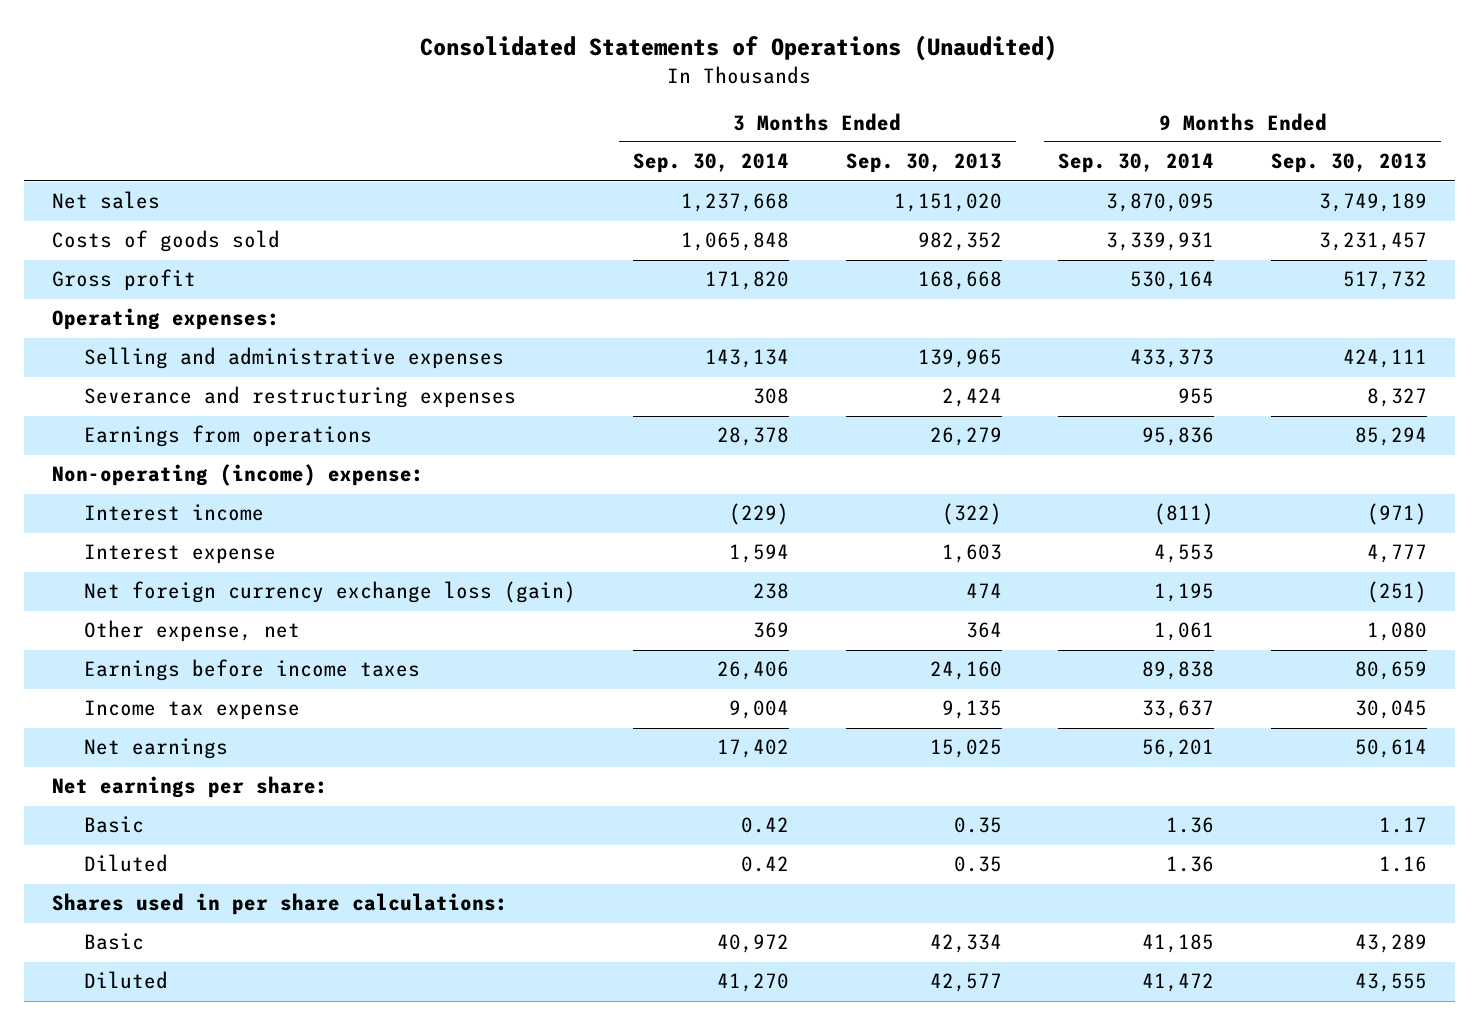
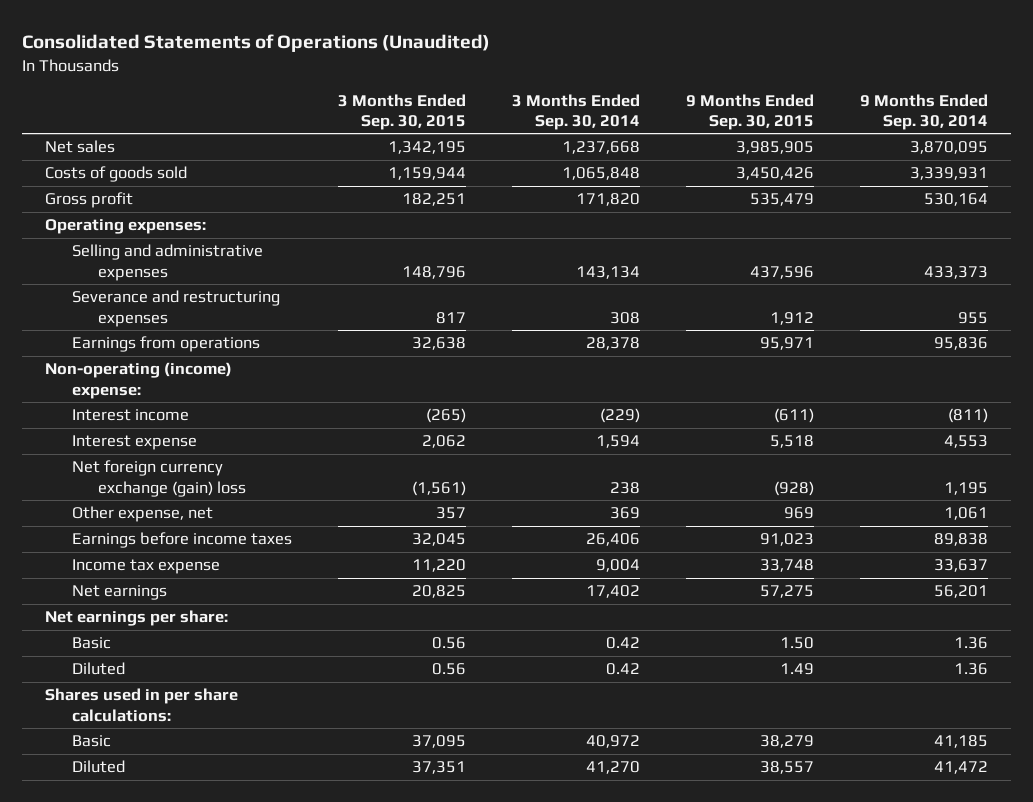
- | 3 Months Ended Sep. 30, 2014 | 3 Months Ended Sep. 30, 2013 | 9 Months Ended Sep. 30, 2014 | 9 Months Ended Sep. 30, 2013
+ | 3 Months Ended Sep. 30, 2015 | 3 Months Ended Sep. 30, 2014 | 9 Months Ended Sep. 30, 2015 | 9 Months Ended Sep. 30, 2014
- Net foreign currency exchange loss (gain) | 238 | 474 | 1,195 | (251)
+ Net foreign currency exchange (gain) loss | (1,561) | 238 | (928) | 1,195

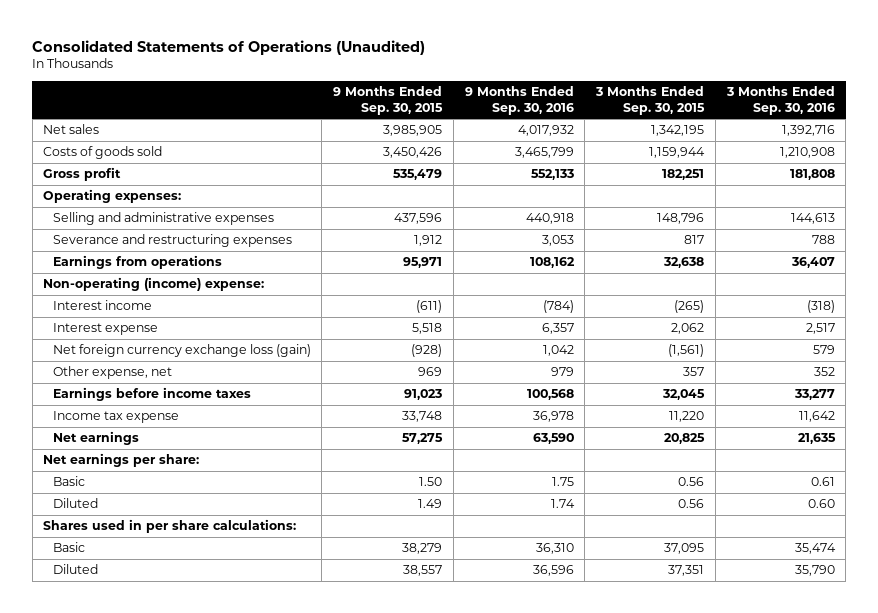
- | 3 Months Ended Sep. 30, 2015 | 3 Months Ended Sep. 30, 2014 | 9 Months Ended Sep. 30, 2015 | 9 Months Ended Sep. 30, 2014
+ | 9 Months Ended Sep. 30, 2015 | 9 Months Ended Sep. 30, 2016 | 3 Months Ended Sep. 30, 2015 | 3 Months Ended Sep. 30, 2016
- Net foreign currency exchange (gain) loss | (1,561) | 238 | (928) | 1,195
+ Net foreign currency exchange loss (gain) | (928) | 1,042 | (1,561) | 579

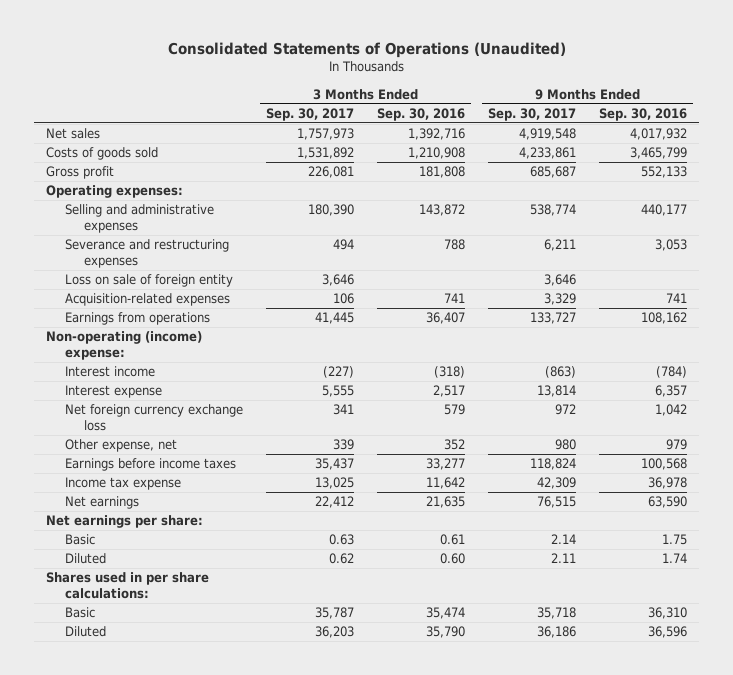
- | 9 Months Ended Sep. 30, 2015 | 9 Months Ended Sep. 30, 2016 | 3 Months Ended Sep. 30, 2015 | 3 Months Ended Sep. 30, 2016
+ | 3 Months Ended Sep. 30, 2017 | 3 Months Ended Sep. 30, 2016 | 9 Months Ended Sep. 30, 2017 | 9 Months Ended Sep. 30, 2016
- Selling and administrative expenses | 437,596 | 440,918 | 148,796 | 144,613
+ Selling and administrative expenses | 180,390 | 143,872 | 538,774 | 440,177
+ Loss on sale of foreign entity | 3,646 | | 3,646 |
+ Acquisition-related expenses | 106 | 741 | 3,329 | 741
- Net foreign currency exchange loss (gain) | (928) | 1,042 | (1,561) | 579
+ Net foreign currency exchange loss | 341 | 579 | 972 | 1,042

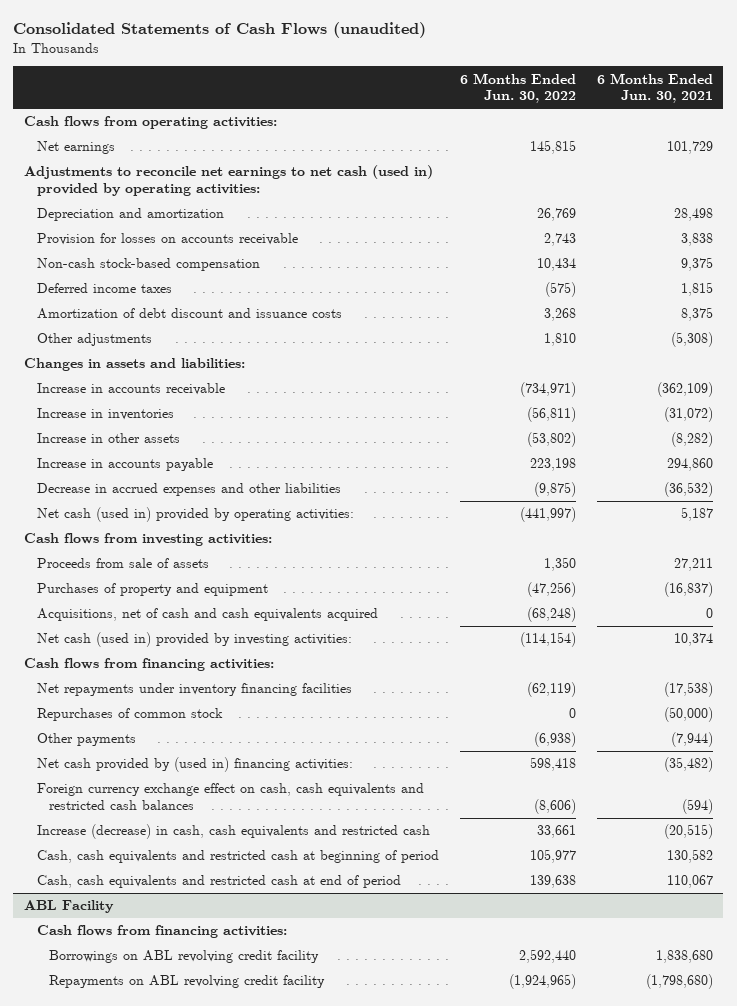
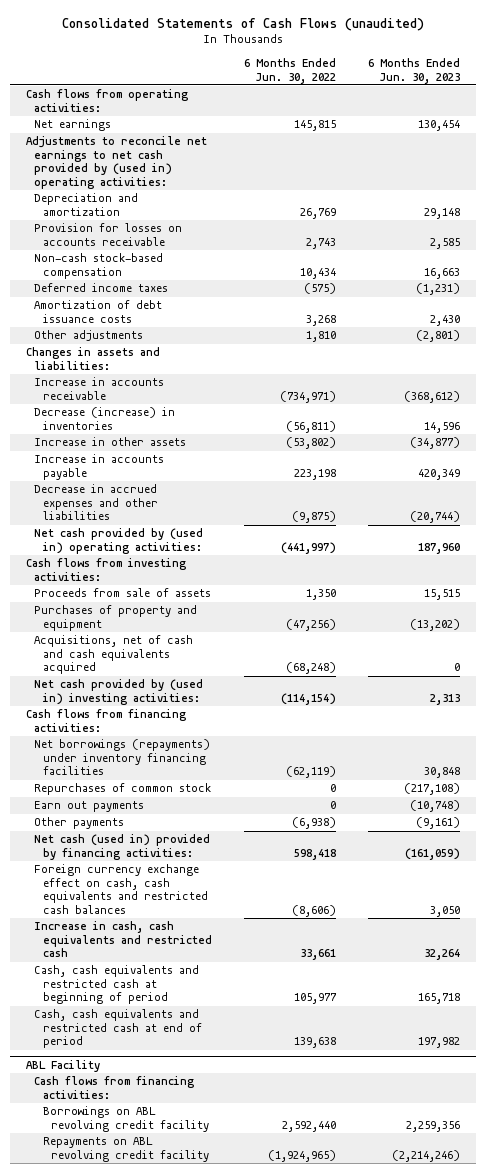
- | 6 Months Ended Jun. 30, 2022 | 6 Months Ended Jun. 30, 2021
+ | 6 Months Ended Jun. 30, 2022 | 6 Months Ended Jun. 30, 2023
- Adjustments to reconcile net earnings to net cash (used in) provided by operating activities:
+ Adjustments to reconcile net earnings to net cash provided by (used in) operating activities:
- Amortization of debt discount and issuance costs | 3,268 | 8,375
+ Amortization of debt issuance costs | 3,268 | 2,430
- Increase in inventories | (56,811) | (31,072)
+ Decrease (increase) in inventories | (56,811) | 14,596
- Net cash (used in) provided by operating activities: | (441,997) | 5,187
+ Net cash provided by (used in) operating activities: | (441,997) | 187,960
- Net cash (used in) provided by investing activities: | (114,154) | 10,374
+ Net cash provided by (used in) investing activities: | (114,154) | 2,313
- Net repayments under inventory financing facilities | (62,119) | (17,538)
+ Net borrowings (repayments) under inventory financing facilities | (62,119) | 30,848
+ Earn out payments | 0 | (10,748)
- Net cash provided by (used in) financing activities: | 598,418 | (35,482)
+ Net cash (used in) provided by financing activities: | 598,418 | (161,059)
- Increase (decrease) in cash, cash equivalents and restricted cash | 33,661 | (20,515)
+ Increase in cash, cash equivalents and restricted cash | 33,661 | 32,264

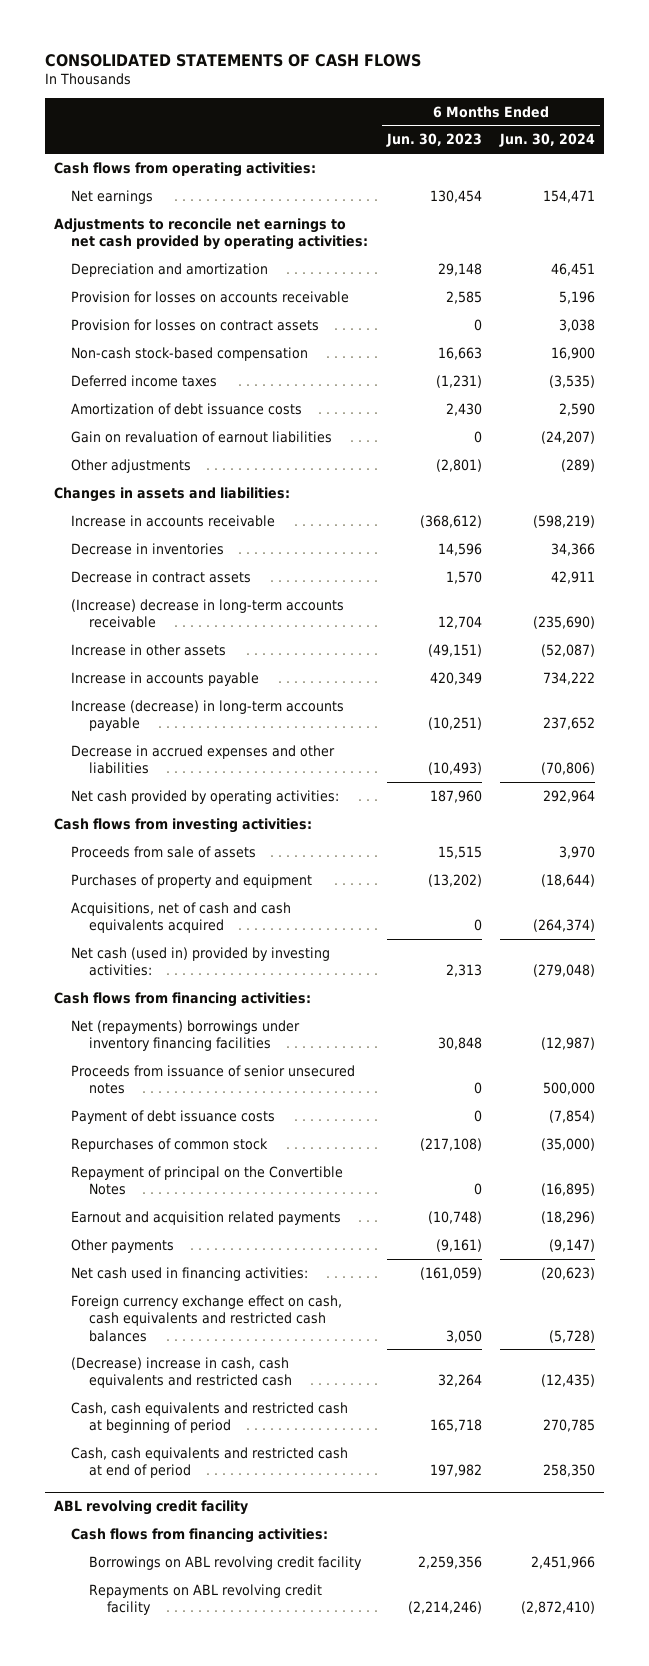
- Consolidated Statements of Cash Flows (unaudited)
+ CONSOLIDATED STATEMENTS OF CASH FLOWS
- | 6 Months Ended Jun. 30, 2022 | 6 Months Ended Jun. 30, 2023
+ | 6 Months Ended Jun. 30, 2023 | 6 Months Ended Jun. 30, 2024
- Adjustments to reconcile net earnings to net cash provided by (used in) operating activities:
+ Adjustments to reconcile net earnings to net cash provided by operating activities:
+ Provision for losses on contract assets | 0 | 3,038
+ Gain on revaluation of earnout liabilities | 0 | (24,207)
- Decrease (increase) in inventories | (56,811) | 14,596
- Increase in other assets | (53,802) | (34,877)
+ Decrease in inventories | 14,596 | 34,366
+ Decrease in contract assets | 1,570 | 42,911
+ (Increase) decrease in long-term accounts receivable | 12,704 | (235,690)
+ Increase in other assets | (49,151) | (52,087)
- Decrease in accrued expenses and other liabilities | (9,875) | (20,744)
- Net cash provided by (used in) operating activities: | (441,997) | 187,960
+ Increase (decrease) in long-term accounts payable | (10,251) | 237,652
+ Decrease in accrued expenses and other liabilities | (10,493) | (70,806)
+ Net cash provided by operating activities: | 187,960 | 292,964
- Net cash provided by (used in) investing activities: | (114,154) | 2,313
+ Net cash (used in) provided by investing activities: | 2,313 | (279,048)
- Net borrowings (repayments) under inventory financing facilities | (62,119) | 30,848
+ Net (repayments) borrowings under inventory financing facilities | 30,848 | (12,987)
+ Proceeds from issuance of senior unsecured notes | 0 | 500,000
+ Payment of debt issuance costs | 0 | (7,854)
- Earn out payments | 0 | (10,748)
+ Repayment of principal on the Convertible Notes | 0 | (16,895)
+ Earnout and acquisition related payments | (10,748) | (18,296)
- Net cash (used in) provided by financing activities: | 598,418 | (161,059)
+ Net cash used in financing activities: | (161,059) | (20,623)
- Increase in cash, cash equivalents and restricted cash | 33,661 | 32,264
+ (Decrease) increase in cash, cash equivalents and restricted cash | 32,264 | (12,435)
- ABL Facility
+ ABL revolving credit facility

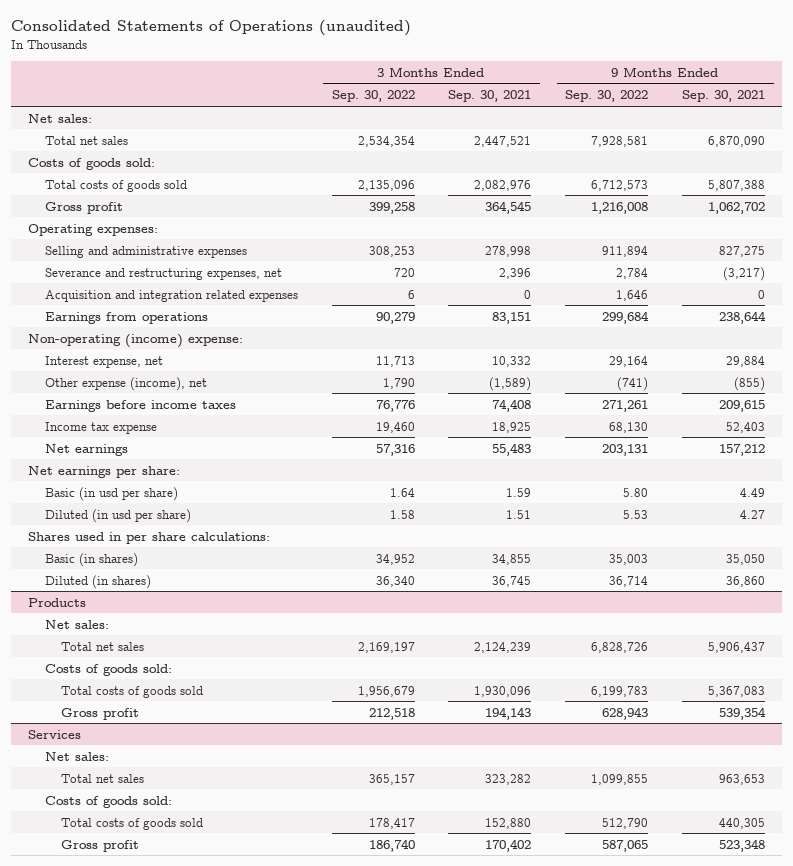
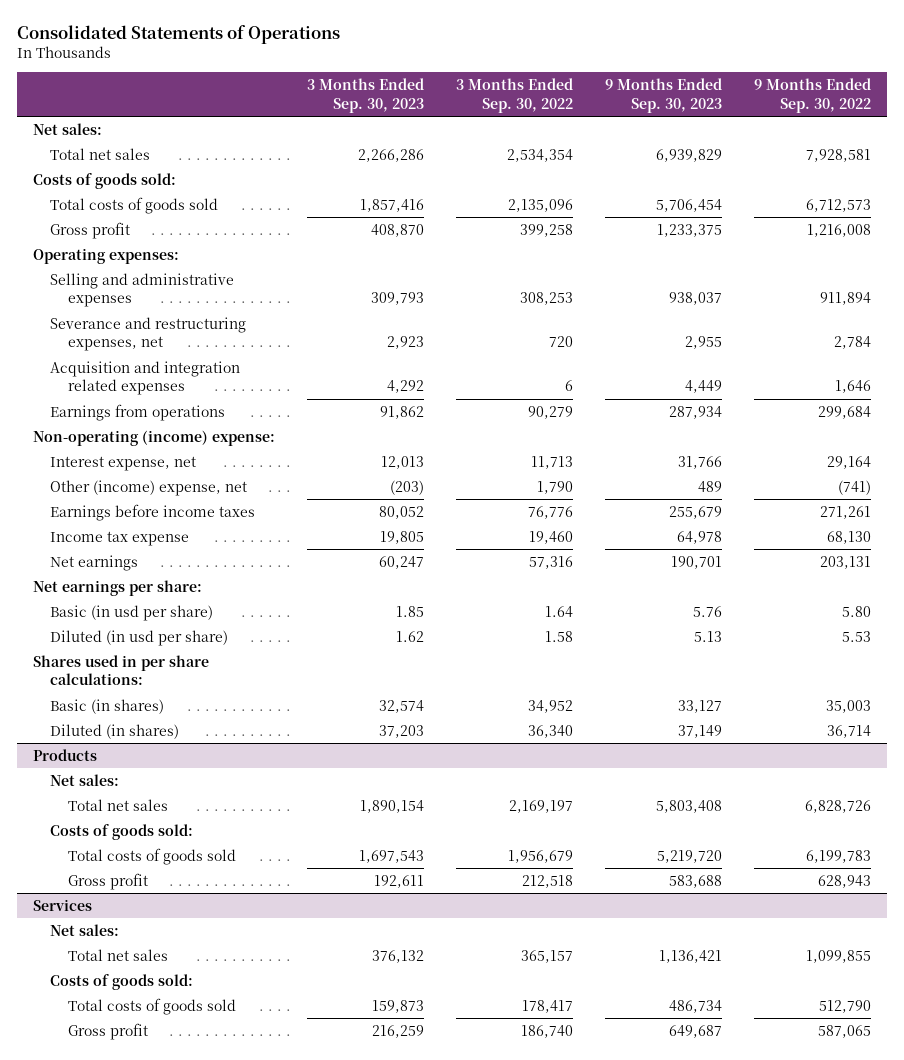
- Consolidated Statements of Operations (unaudited)
+ Consolidated Statements of Operations
- | 3 Months Ended Sep. 30, 2022 | 3 Months Ended Sep. 30, 2021 | 9 Months Ended Sep. 30, 2022 | 9 Months Ended Sep. 30, 2021
+ | 3 Months Ended Sep. 30, 2023 | 3 Months Ended Sep. 30, 2022 | 9 Months Ended Sep. 30, 2023 | 9 Months Ended Sep. 30, 2022
- Other expense (income), net | 1,790 | (1,589) | (741) | (855)
+ Other (income) expense, net | (203) | 1,790 | 489 | (741)

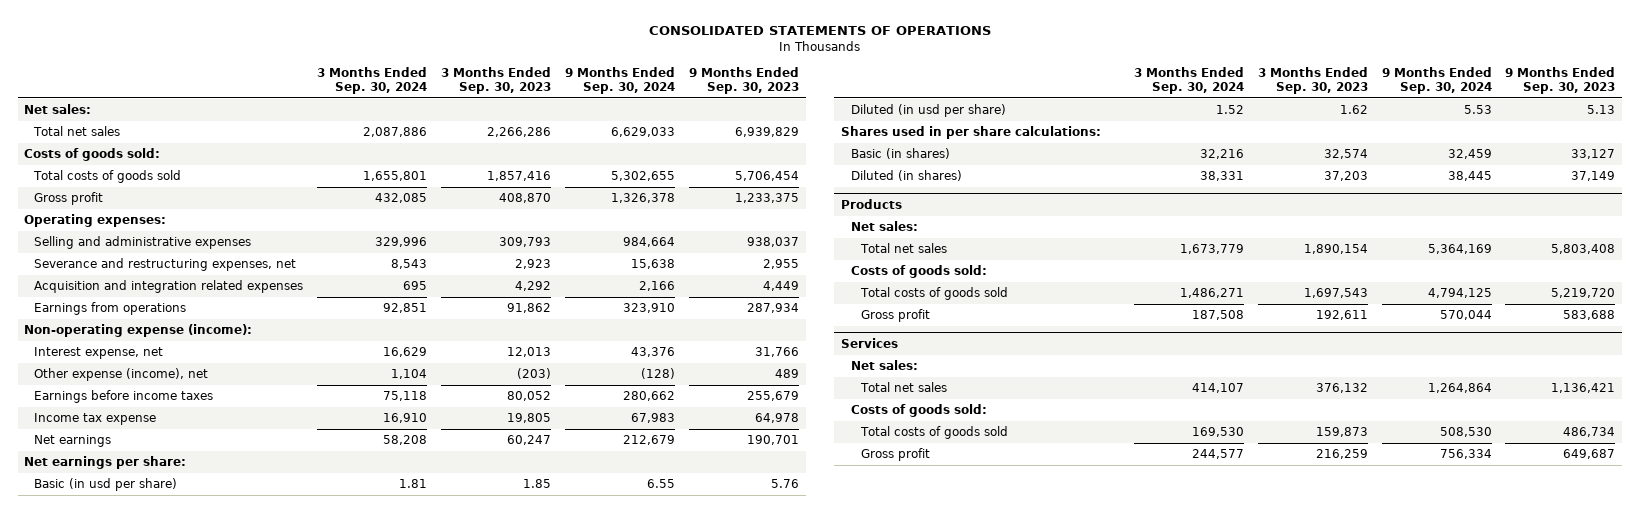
- Consolidated Statements of Operations
+ CONSOLIDATED STATEMENTS OF OPERATIONS
- | 3 Months Ended Sep. 30, 2023 | 3 Months Ended Sep. 30, 2022 | 9 Months Ended Sep. 30, 2023 | 9 Months Ended Sep. 30, 2022
+ | 3 Months Ended Sep. 30, 2024 | 3 Months Ended Sep. 30, 2023 | 9 Months Ended Sep. 30, 2024 | 9 Months Ended Sep. 30, 2023
- Non-operating (income) expense:
+ Non-operating expense (income):
- Other (income) expense, net | (203) | 1,790 | 489 | (741)
+ Other expense (income), net | 1,104 | (203) | (128) | 489

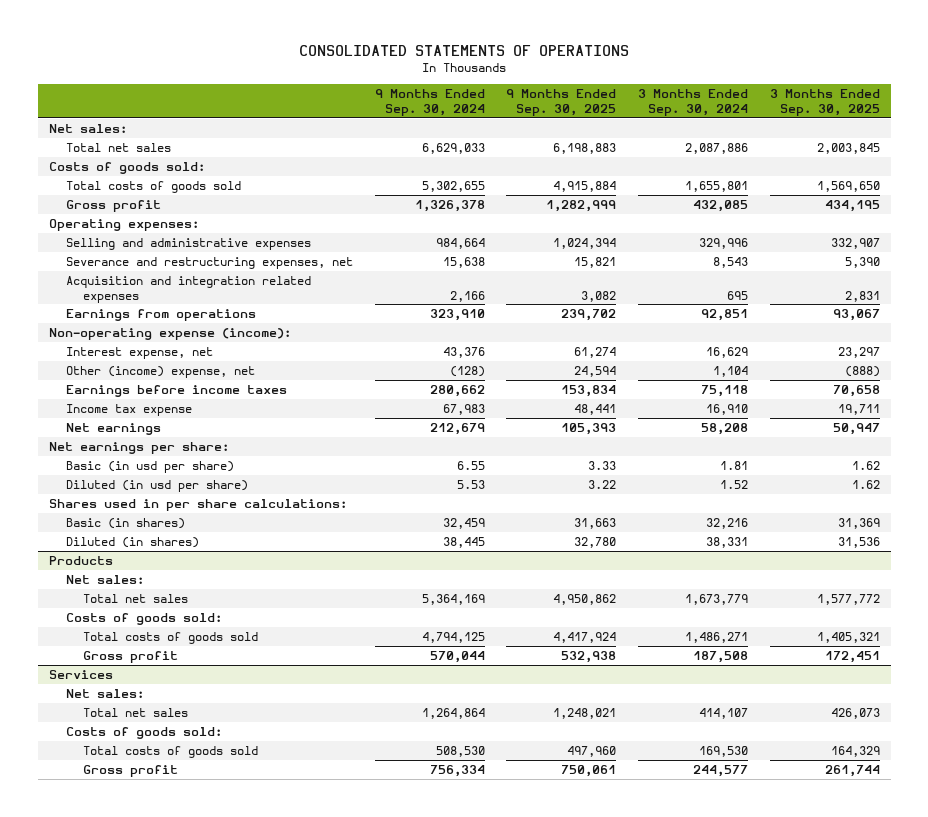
- | 3 Months Ended Sep. 30, 2024 | 3 Months Ended Sep. 30, 2023 | 9 Months Ended Sep. 30, 2024 | 9 Months Ended Sep. 30, 2023
+ | 9 Months Ended Sep. 30, 2024 | 9 Months Ended Sep. 30, 2025 | 3 Months Ended Sep. 30, 2024 | 3 Months Ended Sep. 30, 2025
- Other expense (income), net | 1,104 | (203) | (128) | 489
+ Other (income) expense, net | (128) | 24,594 | 1,104 | (888)

